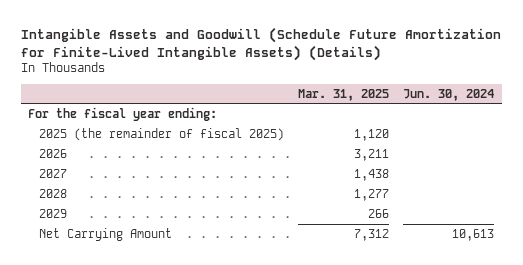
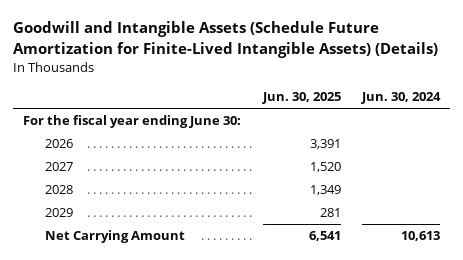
- Intangible Assets and Goodwill (Schedule Future Amortization for Finite-Lived Intangible Assets) (Details)
+ Goodwill and Intangible Assets (Schedule Future Amortization for Finite-Lived Intangible Assets) (Details)
- | Mar. 31, 2025 | Jun. 30, 2024
+ | Jun. 30, 2025 | Jun. 30, 2024
- For the fiscal year ending:
- 2025 (the remainder of fiscal 2025) | 1,120 |
+ For the fiscal year ending June 30:

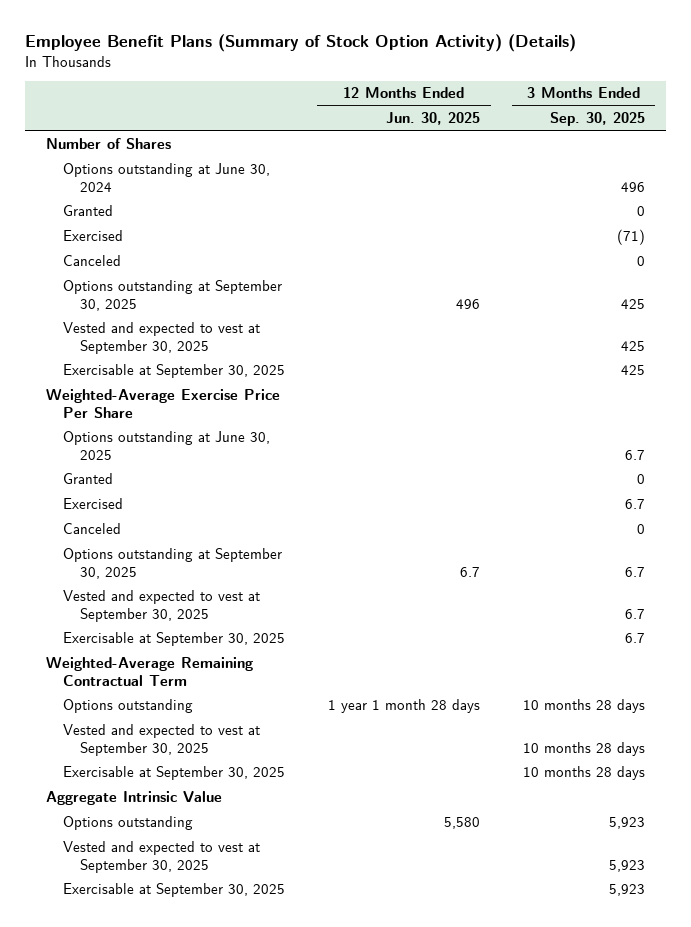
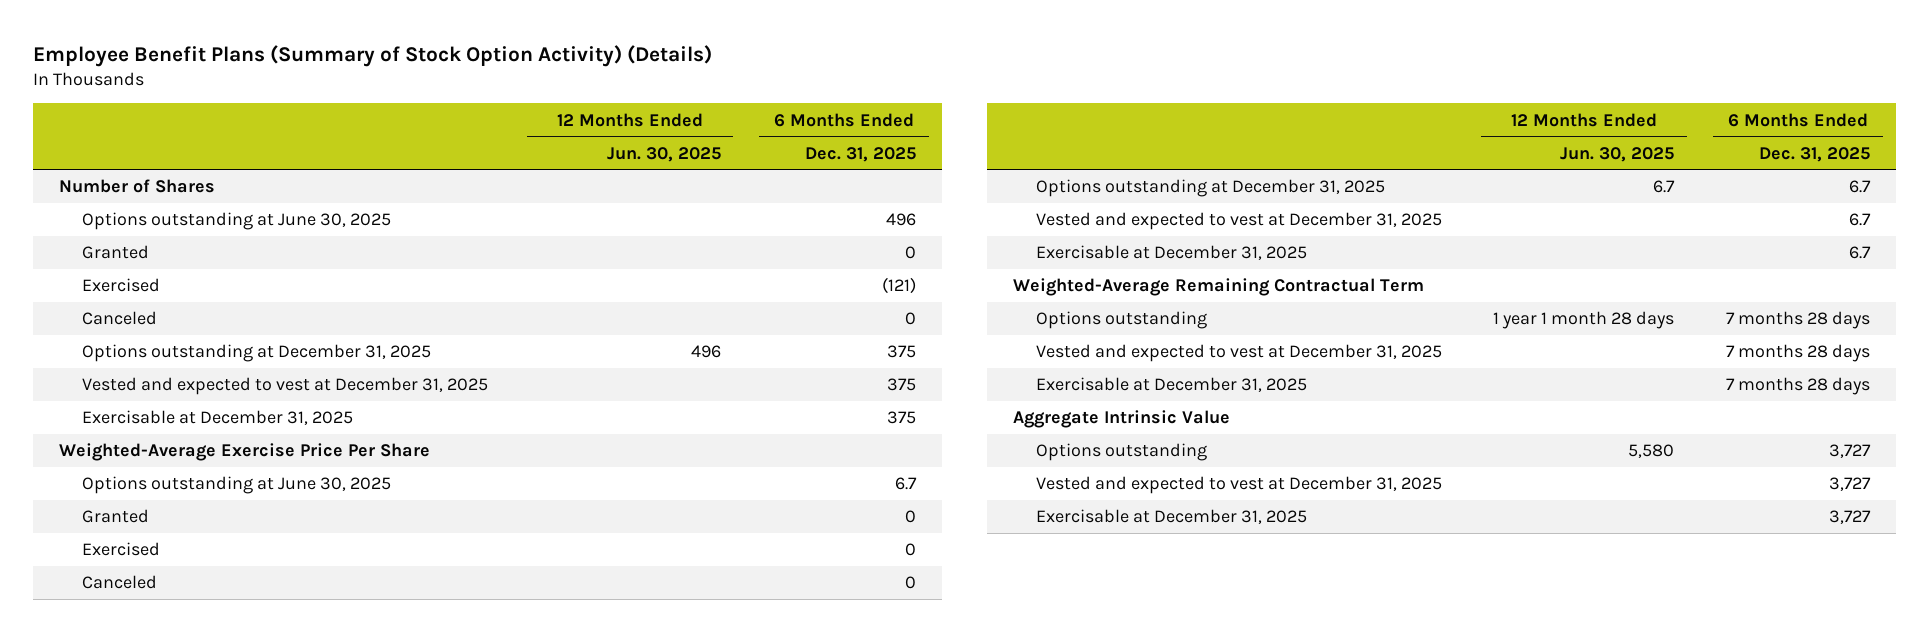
- | 12 Months Ended Jun. 30, 2025 | 3 Months Ended Sep. 30, 2025
+ | 12 Months Ended Jun. 30, 2025 | 6 Months Ended Dec. 31, 2025
- Options outstanding at June 30, 2024 | | 496
+ Options outstanding at June 30, 2025 | | 496
- Options outstanding at September 30, 2025 | 496 | 425
- Vested and expected to vest at September 30, 2025 | | 425
- Exercisable at September 30, 2025 | | 425
+ Options outstanding at December 31, 2025 | 496 | 375
+ Vested and expected to vest at December 31, 2025 | | 375
+ Exercisable at December 31, 2025 | | 375
- Options outstanding at September 30, 2025 | 6.7 | 6.7
- Vested and expected to vest at September 30, 2025 | | 6.7
- Exercisable at September 30, 2025 | | 6.7
+ Options outstanding at December 31, 2025 | 6.7 | 6.7
+ Vested and expected to vest at December 31, 2025 | | 6.7
+ Exercisable at December 31, 2025 | | 6.7
- Vested and expected to vest at September 30, 2025 | | 10 months 28 days
- Exercisable at September 30, 2025 | | 10 months 28 days
+ Vested and expected to vest at December 31, 2025 | | 7 months 28 days
+ Exercisable at December 31, 2025 | | 7 months 28 days
- Vested and expected to vest at September 30, 2025 | | 5,923
- Exercisable at September 30, 2025 | | 5,923
+ Vested and expected to vest at December 31, 2025 | | 3,727
+ Exercisable at December 31, 2025 | | 3,727

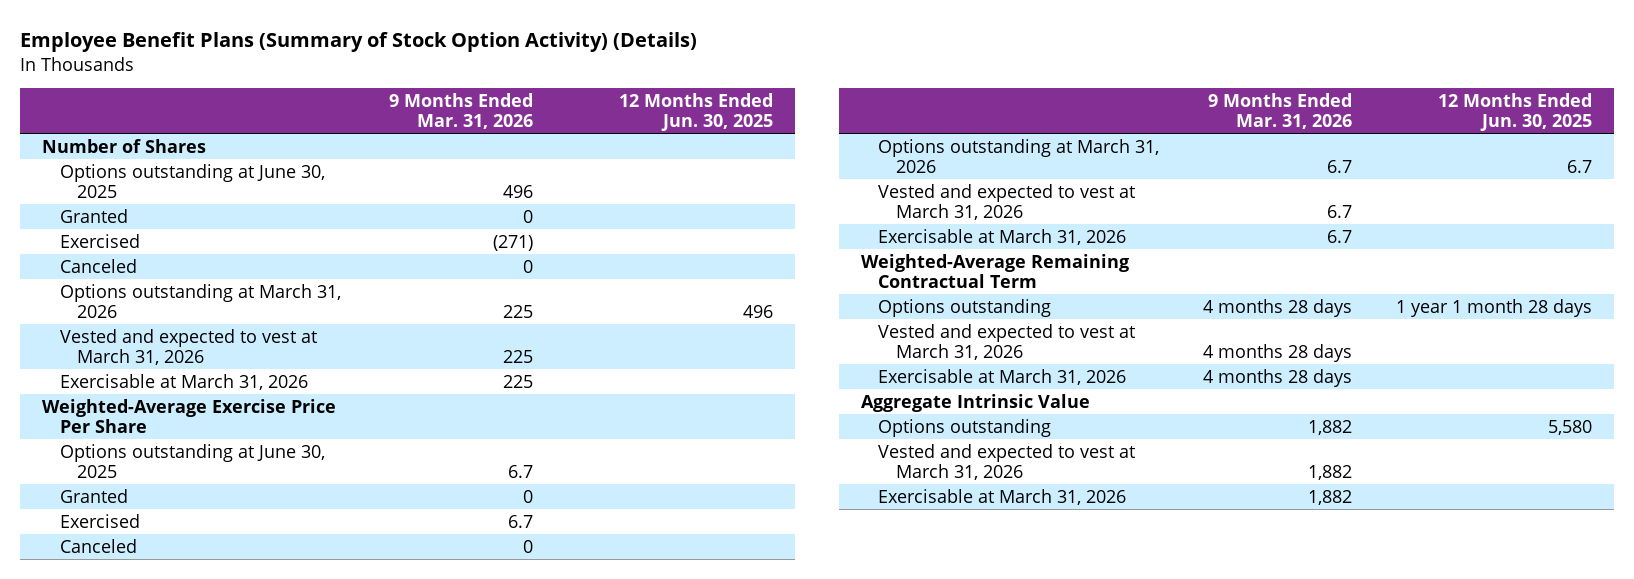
- | 12 Months Ended Jun. 30, 2025 | 6 Months Ended Dec. 31, 2025
+ | 9 Months Ended Mar. 31, 2026 | 12 Months Ended Jun. 30, 2025
- Options outstanding at December 31, 2025 | 496 | 375
- Vested and expected to vest at December 31, 2025 | | 375
- Exercisable at December 31, 2025 | | 375
+ Options outstanding at March 31, 2026 | 225 | 496
+ Vested and expected to vest at March 31, 2026 | 225 |
+ Exercisable at March 31, 2026 | 225 |
- Options outstanding at December 31, 2025 | 6.7 | 6.7
- Vested and expected to vest at December 31, 2025 | | 6.7
- Exercisable at December 31, 2025 | | 6.7
+ Options outstanding at March 31, 2026 | 6.7 | 6.7
+ Vested and expected to vest at March 31, 2026 | 6.7 |
+ Exercisable at March 31, 2026 | 6.7 |
- Vested and expected to vest at December 31, 2025 | | 7 months 28 days
- Exercisable at December 31, 2025 | | 7 months 28 days
+ Vested and expected to vest at March 31, 2026 | 4 months 28 days |
+ Exercisable at March 31, 2026 | 4 months 28 days |
- Vested and expected to vest at December 31, 2025 | | 3,727
- Exercisable at December 31, 2025 | | 3,727
+ Vested and expected to vest at March 31, 2026 | 1,882 |
+ Exercisable at March 31, 2026 | 1,882 |

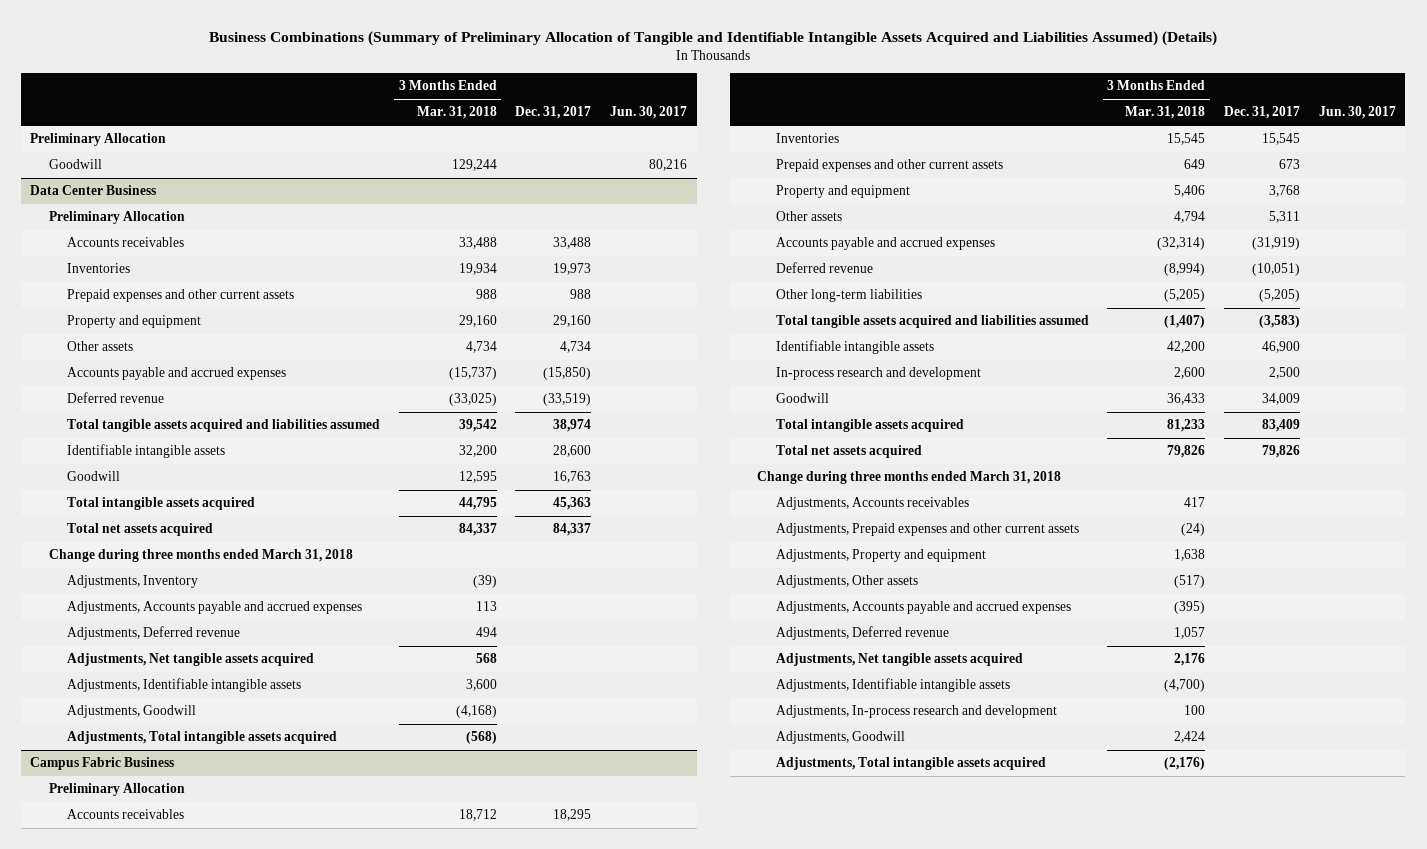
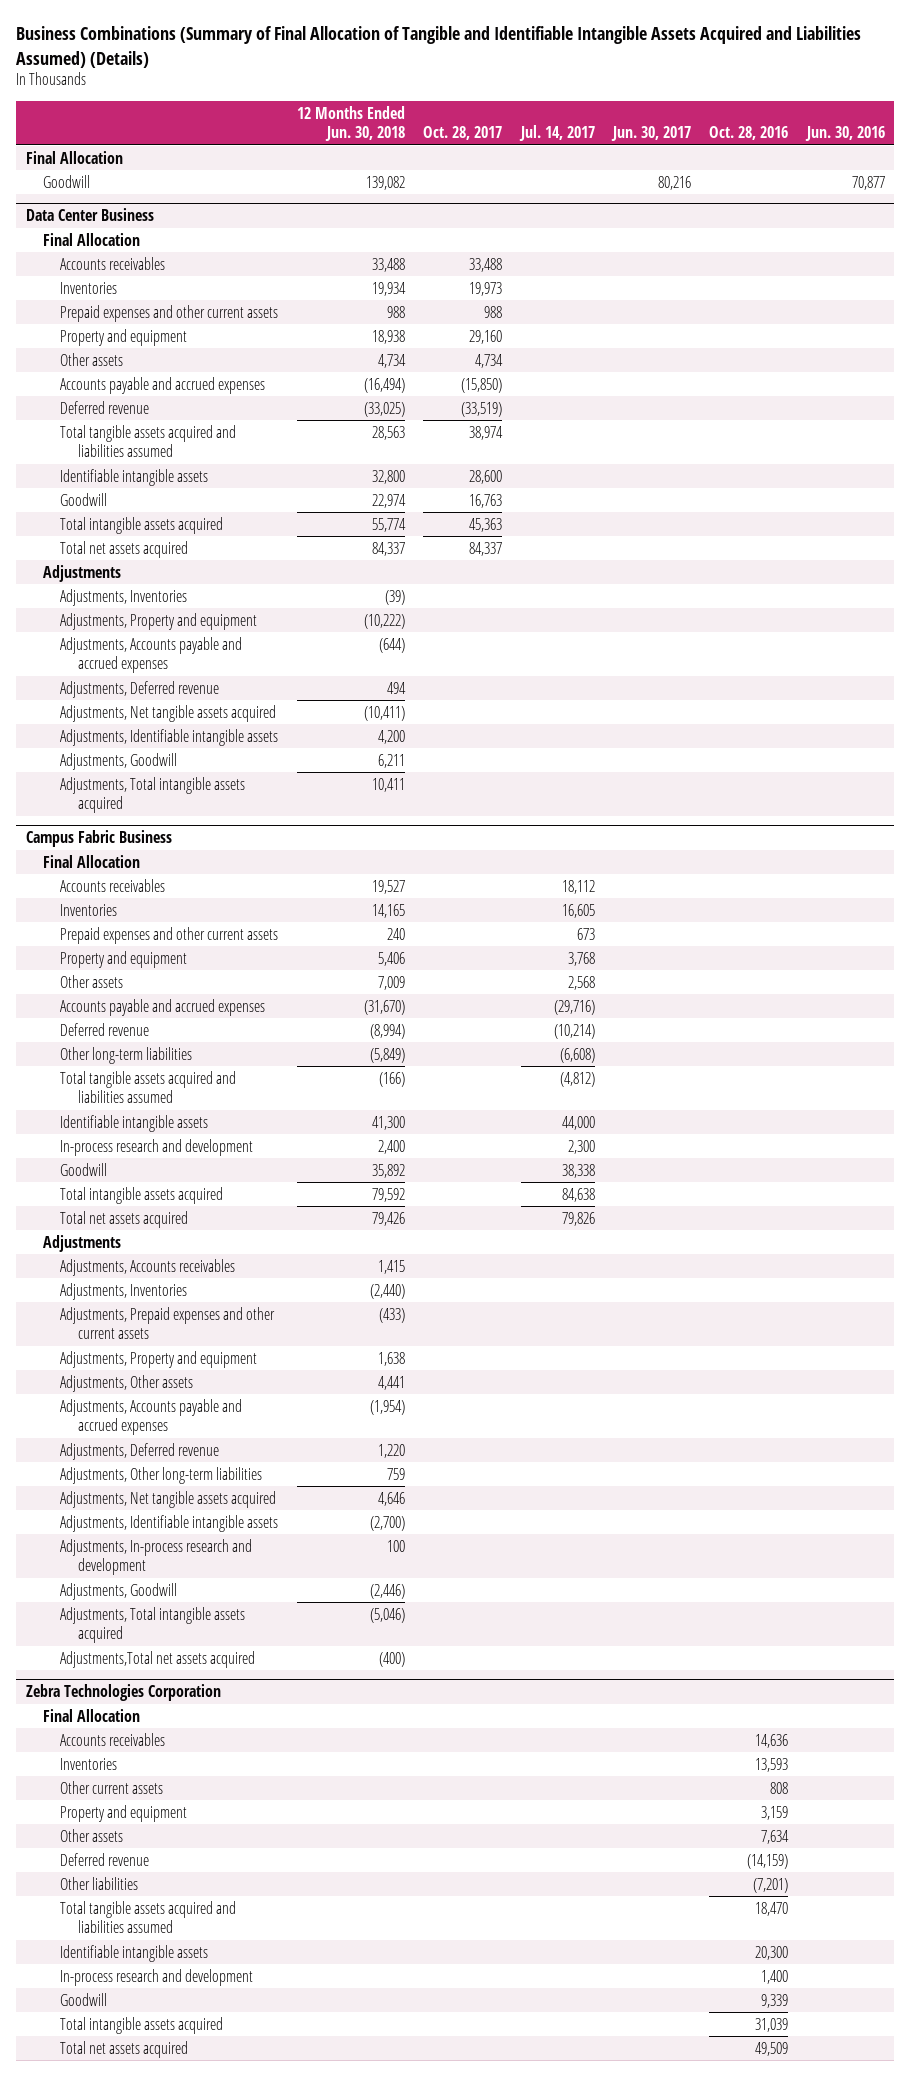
- Business Combinations (Summary of Preliminary Allocation of Tangible and Identifiable Intangible Assets Acquired and Liabilities Assumed) (Details)
+ Business Combinations (Summary of Final Allocation of Tangible and Identifiable Intangible Assets Acquired and Liabilities Assumed) (Details)
- | 3 Months Ended Mar. 31, 2018 | Dec. 31, 2017 | Jun. 30, 2017
+ | 12 Months Ended Jun. 30, 2018 | Oct. 28, 2017 | Jul. 14, 2017 | Jun. 30, 2017 | Oct. 28, 2016 | Jun. 30, 2016
- Preliminary Allocation
+ Final Allocation
@ Data Center Business
- Preliminary Allocation
+ Final Allocation
- Change during three months ended March 31, 2018
- Adjustments, Inventory | (39) | |
+ Adjustments
+ Adjustments, Inventories | (39) | | | | |
+ Adjustments, Property and equipment | (10,222) | | | | |
@ Campus Fabric Business
- Preliminary Allocation
+ Final Allocation
- Change during three months ended March 31, 2018
+ Adjustments
+ Adjustments, Inventories | (2,440) | | | | |
+ Adjustments, Other long-term liabilities | 759 | | | | |
+ Adjustments,Total net assets acquired | (400) | | | | |
+ Zebra Technologies Corporation
+ Final Allocation
+ Accounts receivables | | | | | 14,636 |
+ Inventories | | | | | 13,593 |
+ Other current assets | | | | | 808 |
+ Property and equipment | | | | | 3,159 |
+ Other assets | | | | | 7,634 |
+ Deferred revenue | | | | | (14,159) |
+ Other liabilities | | | | | (7,201) |
+ Total tangible assets acquired and liabilities assumed | | | | | 18,470 |
+ Identifiable intangible assets | | | | | 20,300 |
+ In-process research and development | | | | | 1,400 |
+ Goodwill | | | | | 9,339 |
+ Total intangible assets acquired | | | | | 31,039 |
+ Total net assets acquired | | | | | 49,509 |

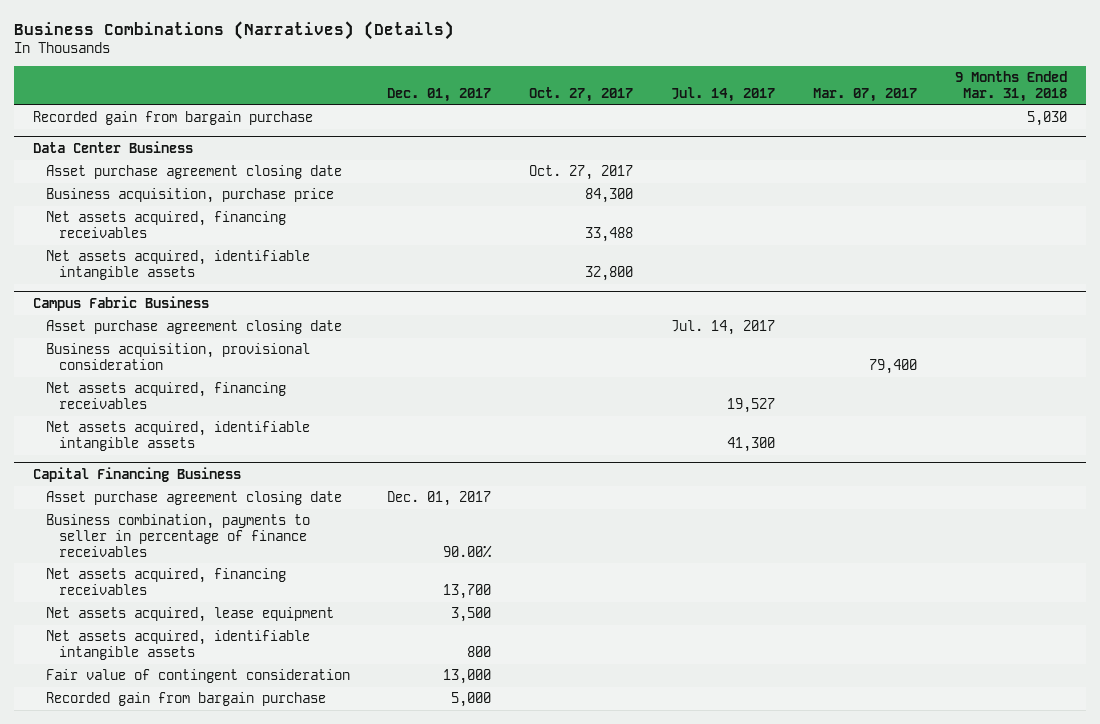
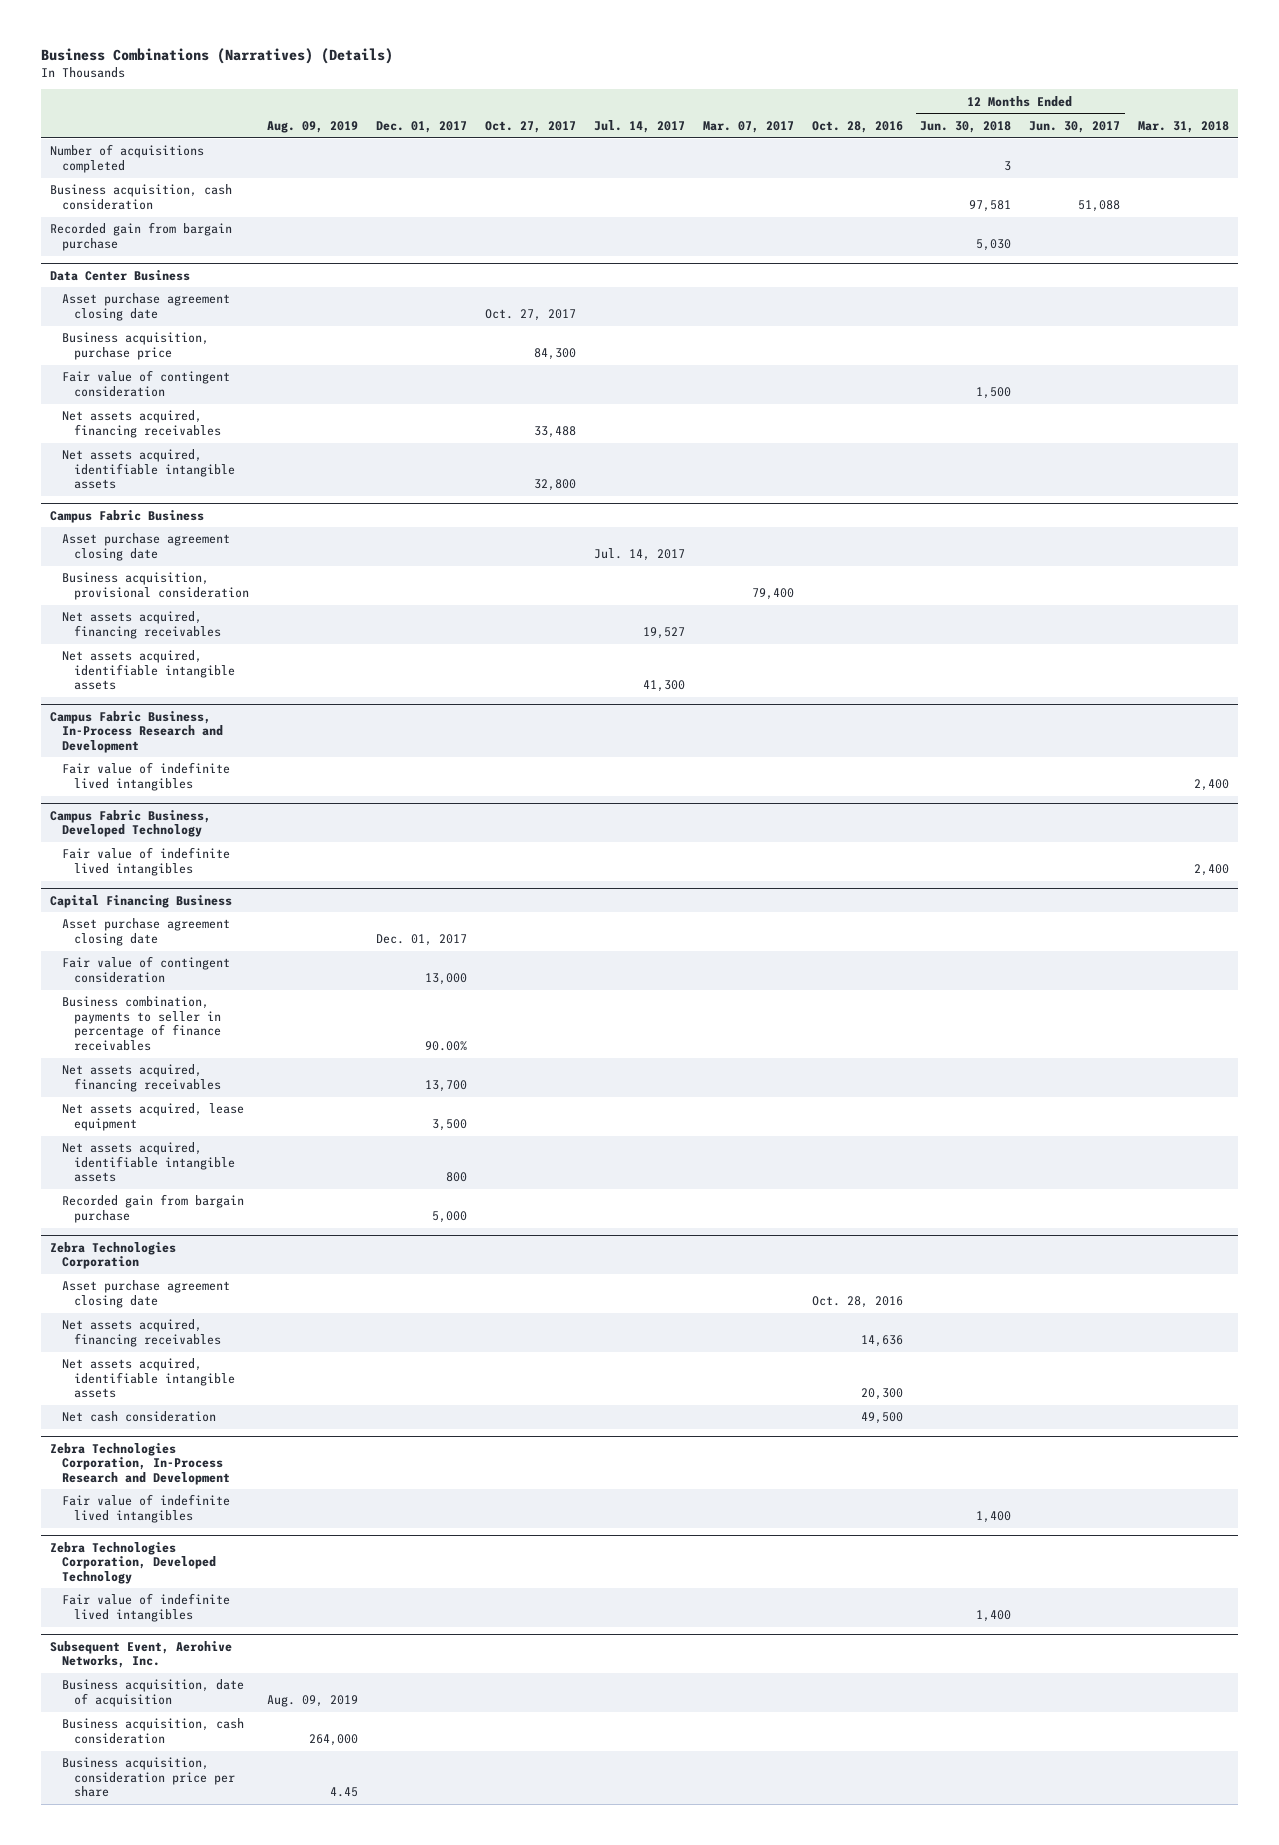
- | Dec. 01, 2017 | Oct. 27, 2017 | Jul. 14, 2017 | Mar. 07, 2017 | 9 Months Ended Mar. 31, 2018
+ | Aug. 09, 2019 | Dec. 01, 2017 | Oct. 27, 2017 | Jul. 14, 2017 | Mar. 07, 2017 | Oct. 28, 2016 | 12 Months Ended Jun. 30, 2018 | 12 Months Ended Jun. 30, 2017 | Mar. 31, 2018
+ Number of acquisitions completed | | | | | | | 3 | |
+ Business acquisition, cash consideration | | | | | | | 97,581 | 51,088 |
@ Data Center Business
+ Fair value of contingent consideration | | | | | | | 1,500 | |
+ Campus Fabric Business, In-Process Research and Development
+ Fair value of indefinite lived intangibles | | | | | | | | | 2,400
+ Campus Fabric Business, Developed Technology
+ Fair value of indefinite lived intangibles | | | | | | | | | 2,400
@ Capital Financing Business
moved up: Fair value of contingent consideration | | 13,000 | | | | | | |
+ Zebra Technologies Corporation
+ Asset purchase agreement closing date | | | | | | Oct. 28, 2016 | | |
+ Net assets acquired, financing receivables | | | | | | 14,636 | | |
+ Net assets acquired, identifiable intangible assets | | | | | | 20,300 | | |
+ Net cash consideration | | | | | | 49,500 | | |
+ Zebra Technologies Corporation, In-Process Research and Development
+ Fair value of indefinite lived intangibles | | | | | | | 1,400 | |
+ Zebra Technologies Corporation, Developed Technology
+ Fair value of indefinite lived intangibles | | | | | | | 1,400 | |
+ Subsequent Event, Aerohive Networks, Inc.
+ Business acquisition, date of acquisition | Aug. 09, 2019 | | | | | | | |
+ Business acquisition, cash consideration | 264,000 | | | | | | | |
+ Business acquisition, consideration price per share | 4.45 | | | | | | | |

